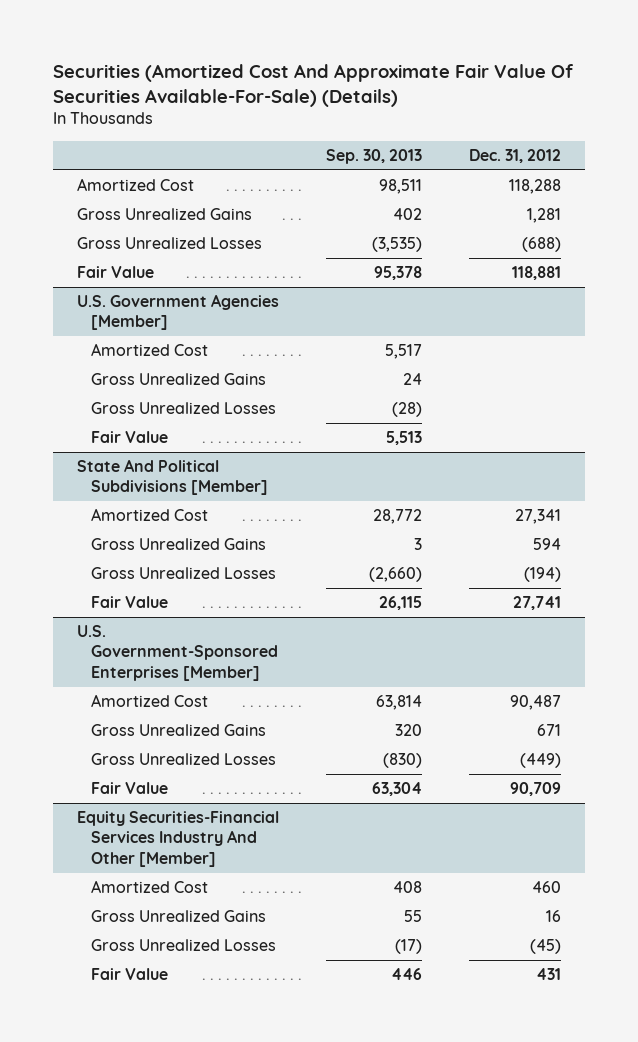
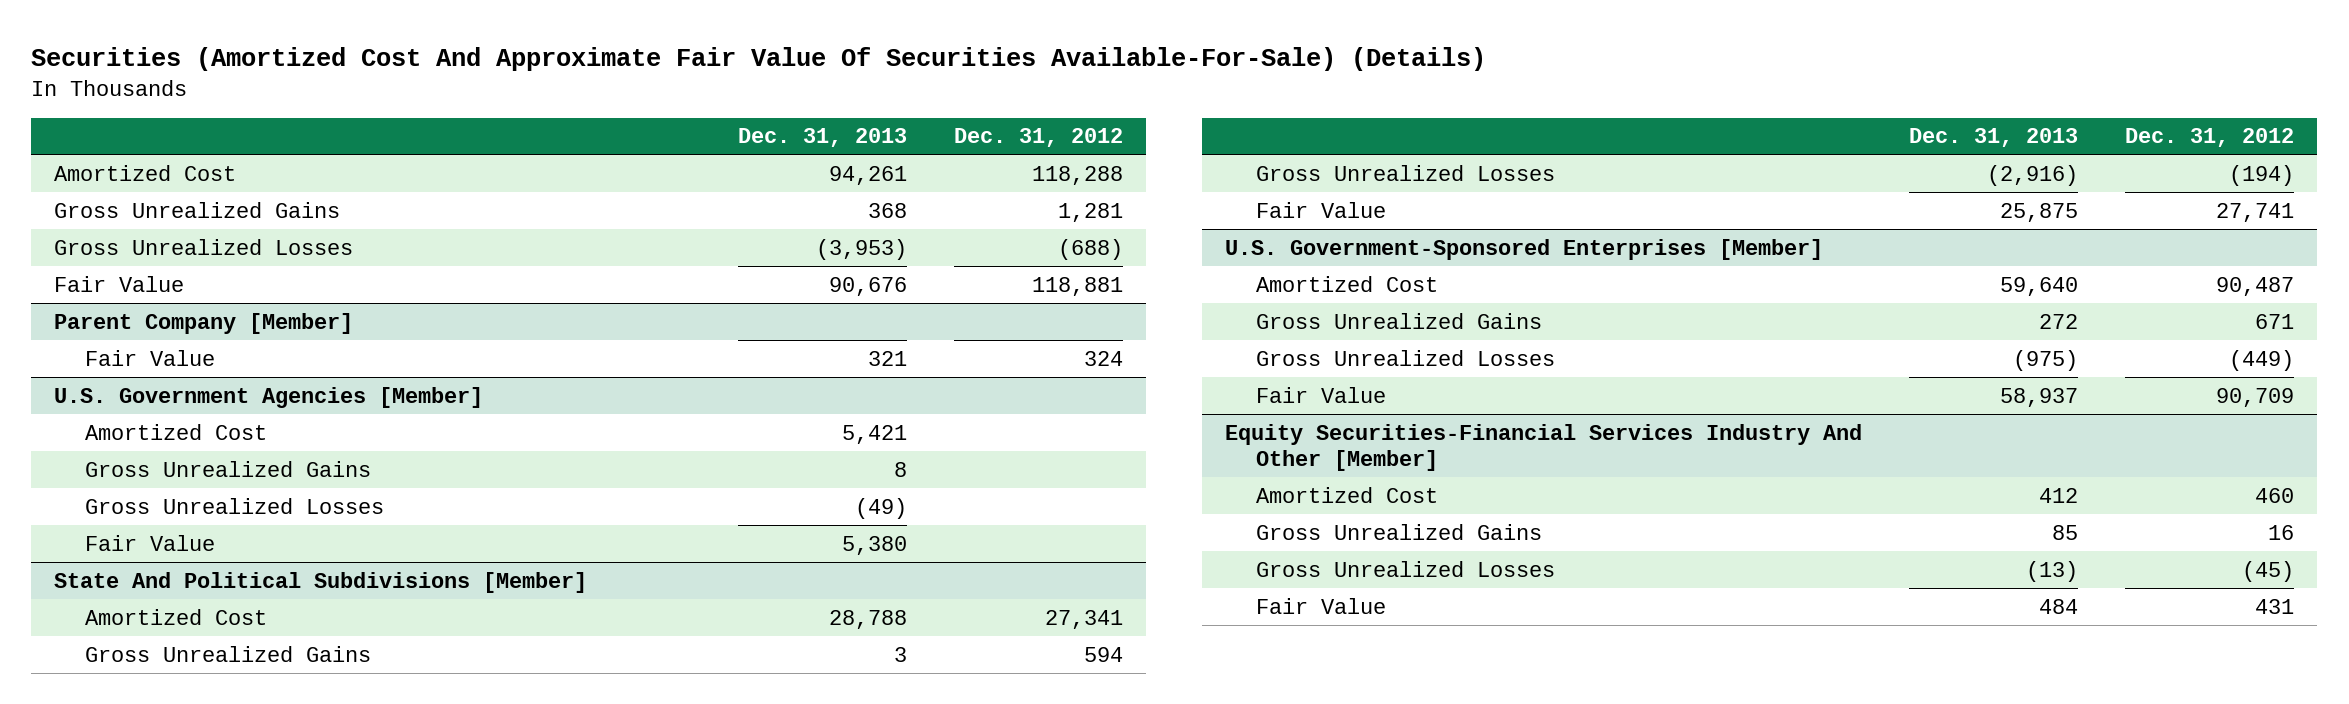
- | Sep. 30, 2013 | Dec. 31, 2012
+ | Dec. 31, 2013 | Dec. 31, 2012
+ Parent Company [Member]
+ Fair Value | 321 | 324

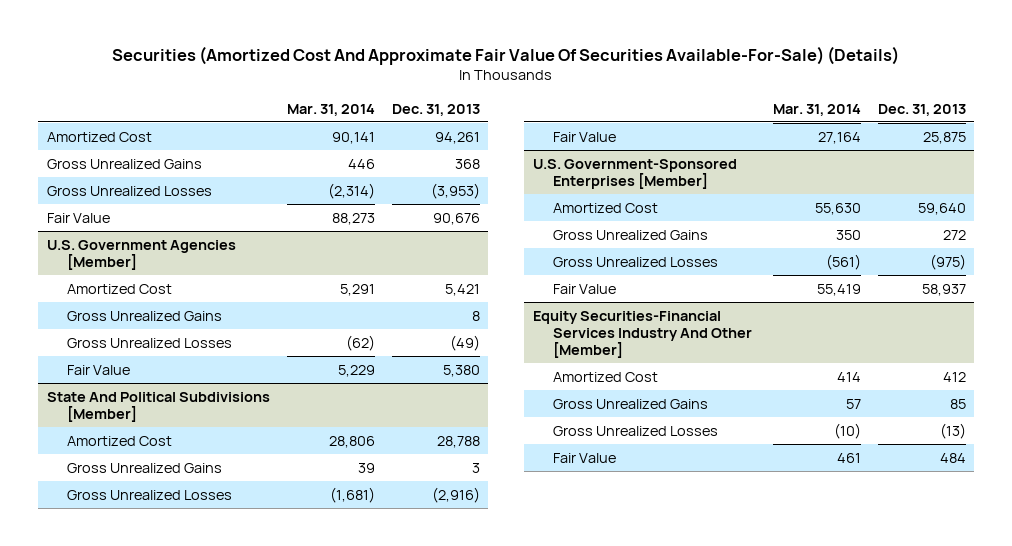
- | Dec. 31, 2013 | Dec. 31, 2012
+ | Mar. 31, 2014 | Dec. 31, 2013
- Parent Company [Member]
- Fair Value | 321 | 324

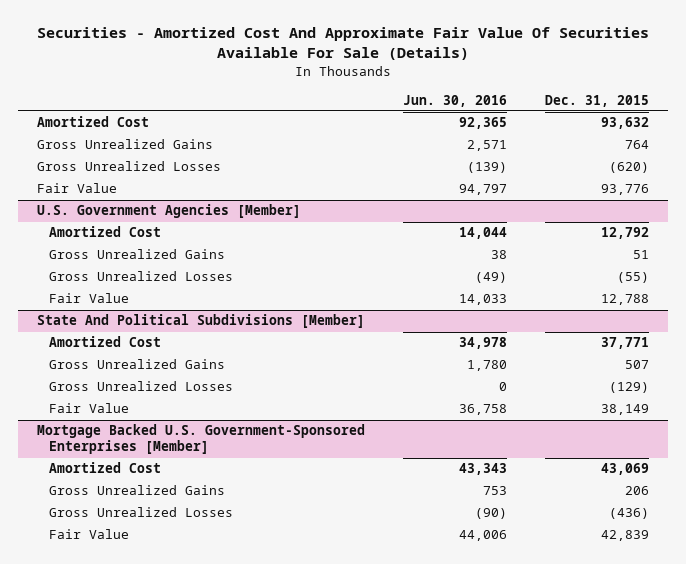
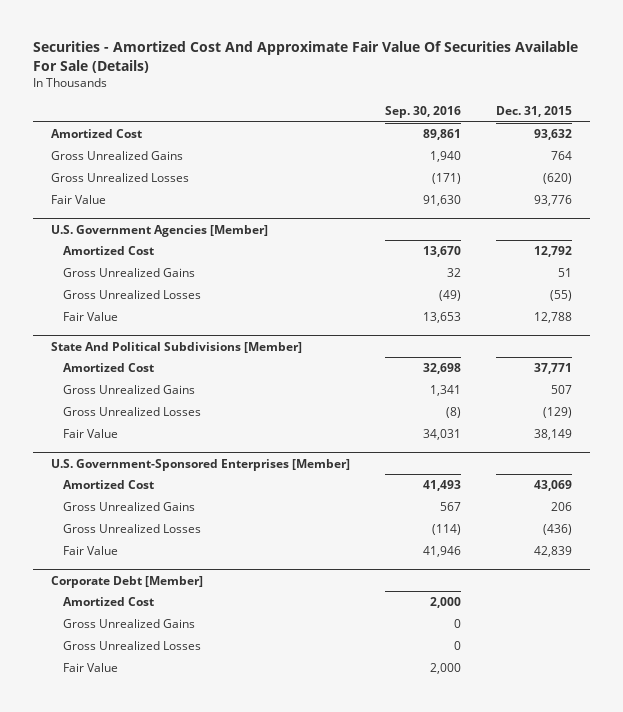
- | Jun. 30, 2016 | Dec. 31, 2015
+ | Sep. 30, 2016 | Dec. 31, 2015
- Mortgage Backed U.S. Government-Sponsored Enterprises [Member]
+ U.S. Government-Sponsored Enterprises [Member]
+ Corporate Debt [Member]
+ Amortized Cost | 2,000 |
+ Gross Unrealized Gains | 0 |
+ Gross Unrealized Losses | 0 |
+ Fair Value | 2,000 |

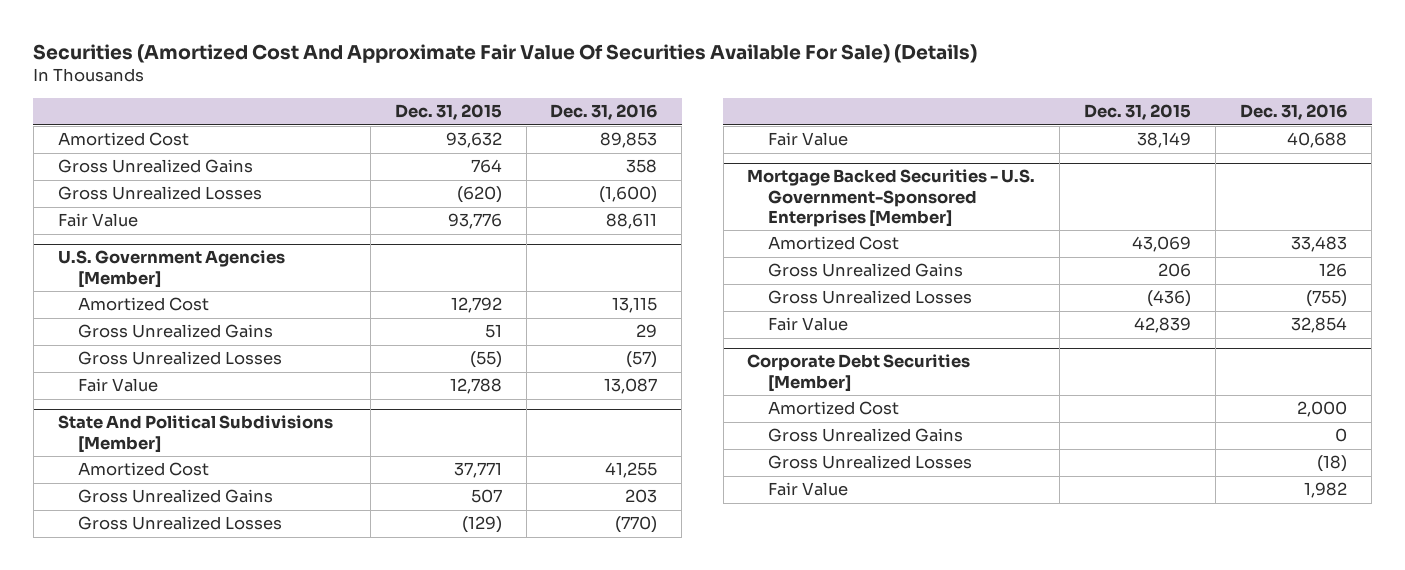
- Securities - Amortized Cost And Approximate Fair Value Of Securities Available For Sale (Details)
+ Securities (Amortized Cost And Approximate Fair Value Of Securities Available For Sale) (Details)
- | Sep. 30, 2016 | Dec. 31, 2015
+ | Dec. 31, 2015 | Dec. 31, 2016
- U.S. Government-Sponsored Enterprises [Member]
+ Mortgage Backed Securities - U.S. Government-Sponsored Enterprises [Member]
- Corporate Debt [Member]
+ Corporate Debt Securities [Member]

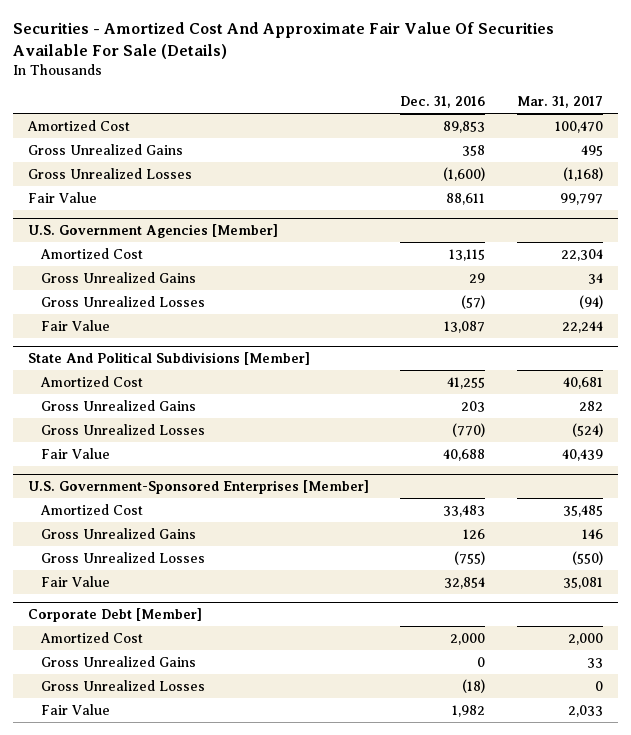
- Securities (Amortized Cost And Approximate Fair Value Of Securities Available For Sale) (Details)
+ Securities - Amortized Cost And Approximate Fair Value Of Securities Available For Sale (Details)
- | Dec. 31, 2015 | Dec. 31, 2016
+ | Dec. 31, 2016 | Mar. 31, 2017
- Mortgage Backed Securities - U.S. Government-Sponsored Enterprises [Member]
+ U.S. Government-Sponsored Enterprises [Member]
- Corporate Debt Securities [Member]
+ Corporate Debt [Member]

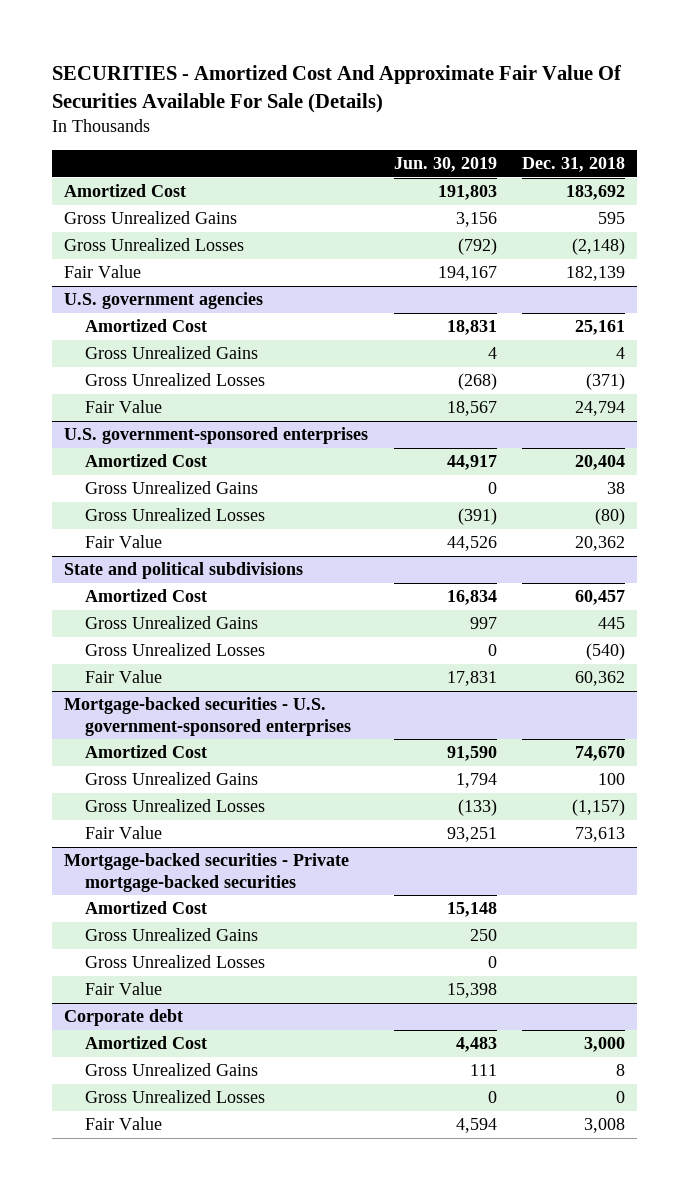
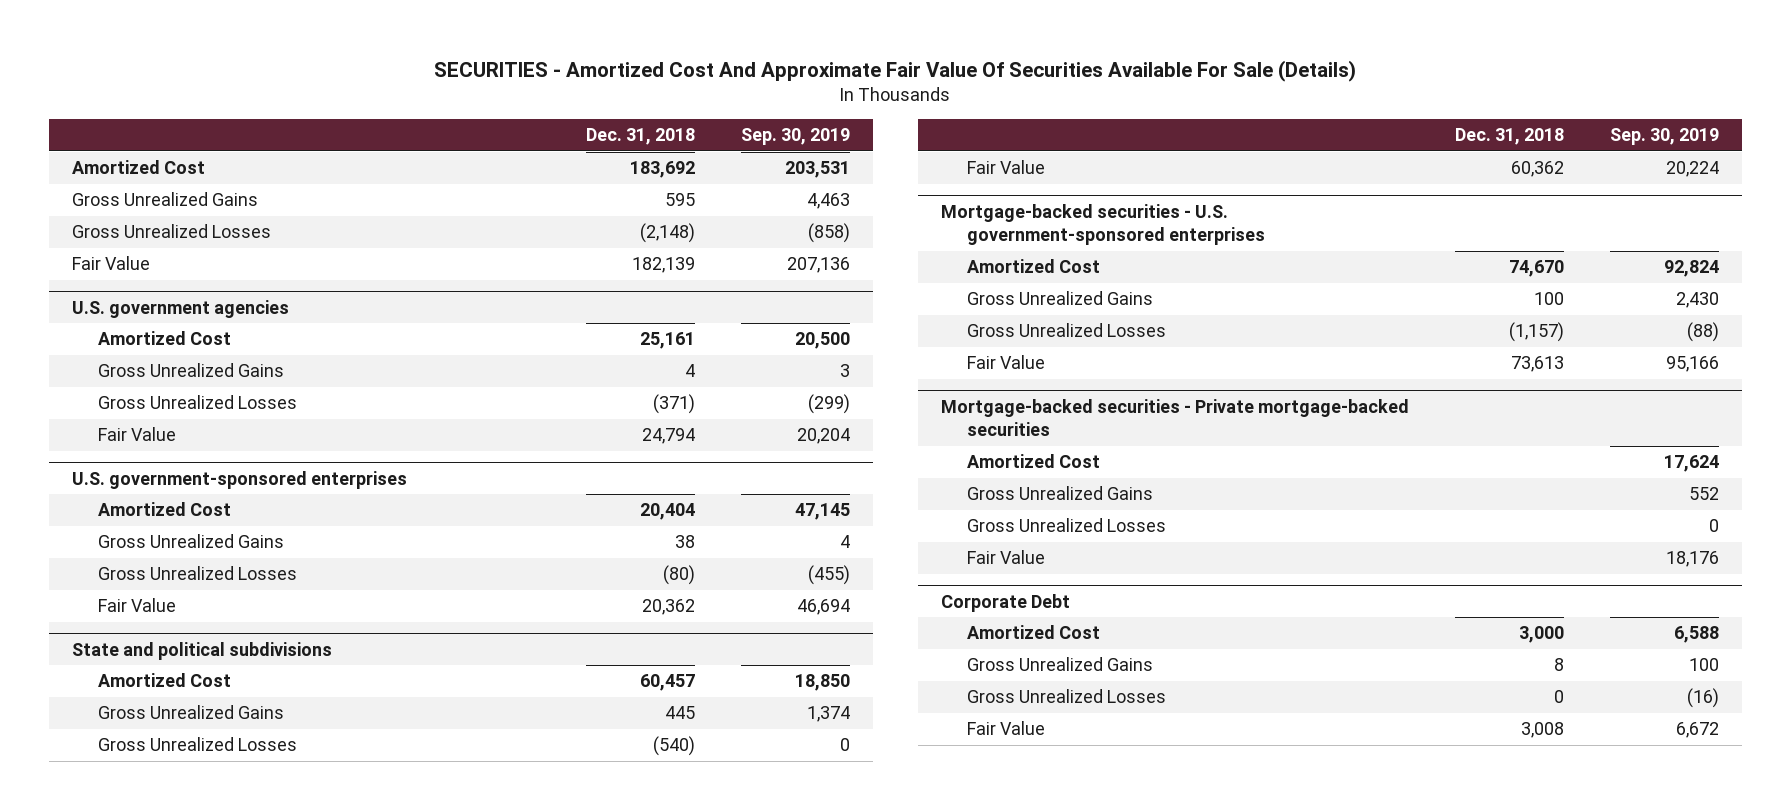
- | Jun. 30, 2019 | Dec. 31, 2018
+ | Dec. 31, 2018 | Sep. 30, 2019
- Corporate debt
+ Corporate Debt

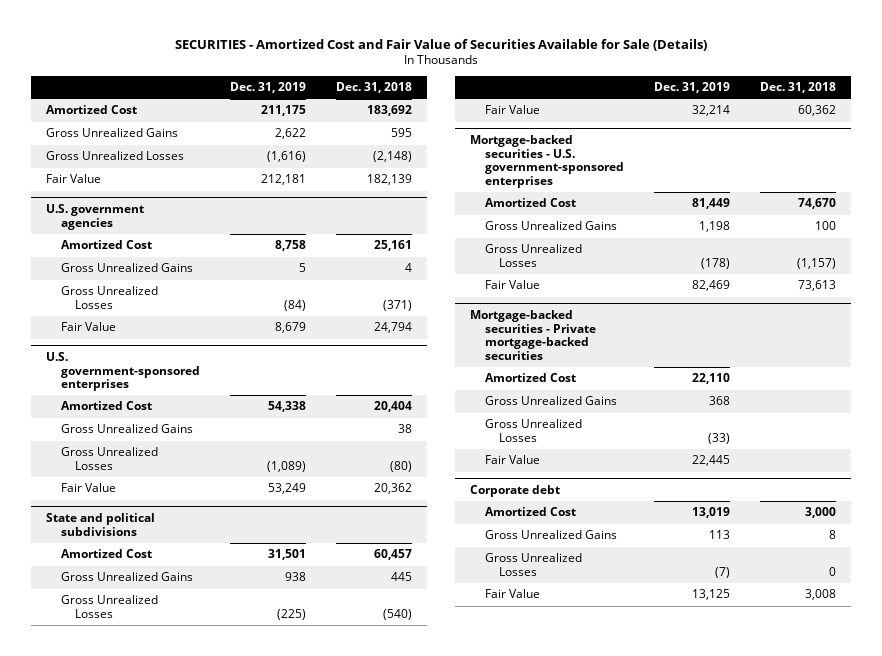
- SECURITIES - Amortized Cost And Approximate Fair Value Of Securities Available For Sale (Details)
+ SECURITIES - Amortized Cost and Fair Value of Securities Available for Sale (Details)
- | Dec. 31, 2018 | Sep. 30, 2019
+ | Dec. 31, 2019 | Dec. 31, 2018
- Corporate Debt
+ Corporate debt

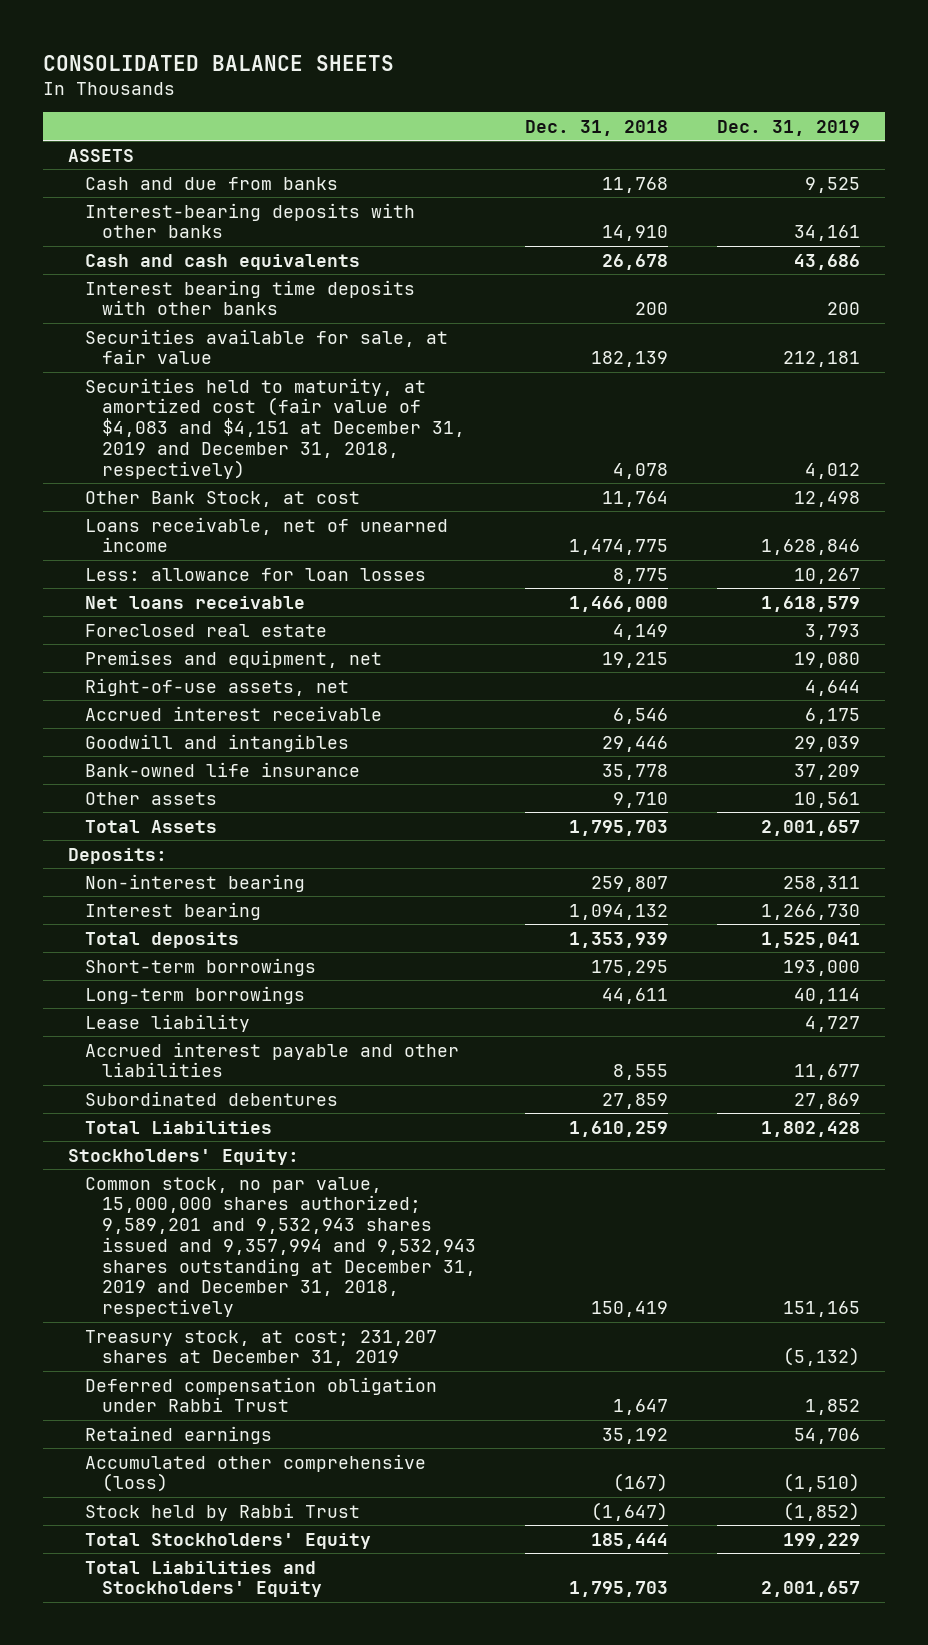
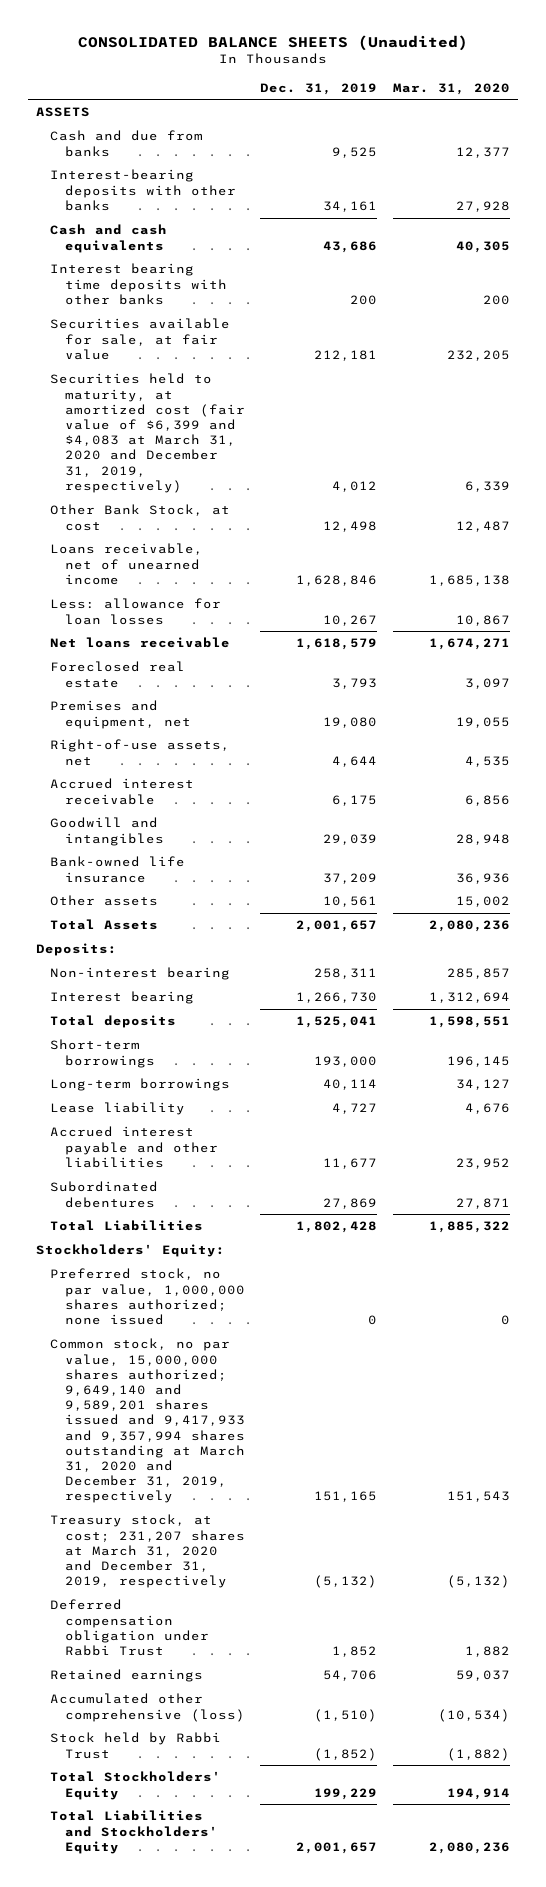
- CONSOLIDATED BALANCE SHEETS
+ CONSOLIDATED BALANCE SHEETS (Unaudited)
- | Dec. 31, 2018 | Dec. 31, 2019
+ | Dec. 31, 2019 | Mar. 31, 2020
- Securities held to maturity, at amortized cost (fair value of $4,083 and $4,151 at December 31, 2019 and December 31, 2018, respectively) | 4,078 | 4,012
+ Securities held to maturity, at amortized cost (fair value of $6,399 and $4,083 at March 31, 2020 and December 31, 2019, respectively) | 4,012 | 6,339
- Common stock, no par value, 15,000,000 shares authorized; 9,589,201 and 9,532,943 shares issued and 9,357,994 and 9,532,943 shares outstanding at December 31, 2019 and December 31, 2018, respectively | 150,419 | 151,165
- Treasury stock, at cost; 231,207 shares at December 31, 2019 | | (5,132)
+ Preferred stock, no par value, 1,000,000 shares authorized; none issued | 0 | 0
+ Common stock, no par value, 15,000,000 shares authorized; 9,649,140 and 9,589,201 shares issued and 9,417,933 and 9,357,994 shares outstanding at March 31, 2020 and December 31, 2019, respectively | 151,165 | 151,543
+ Treasury stock, at cost; 231,207 shares at March 31, 2020 and December 31, 2019, respectively | (5,132) | (5,132)

